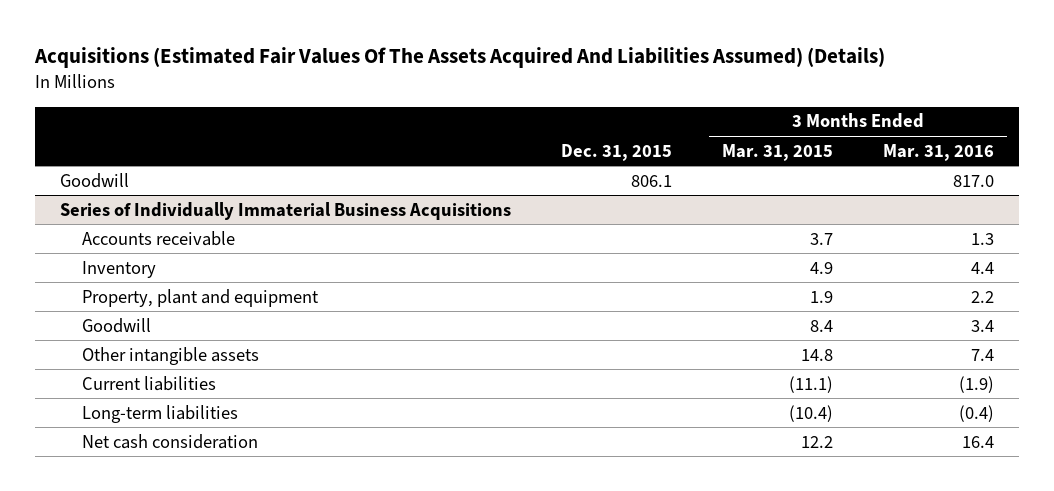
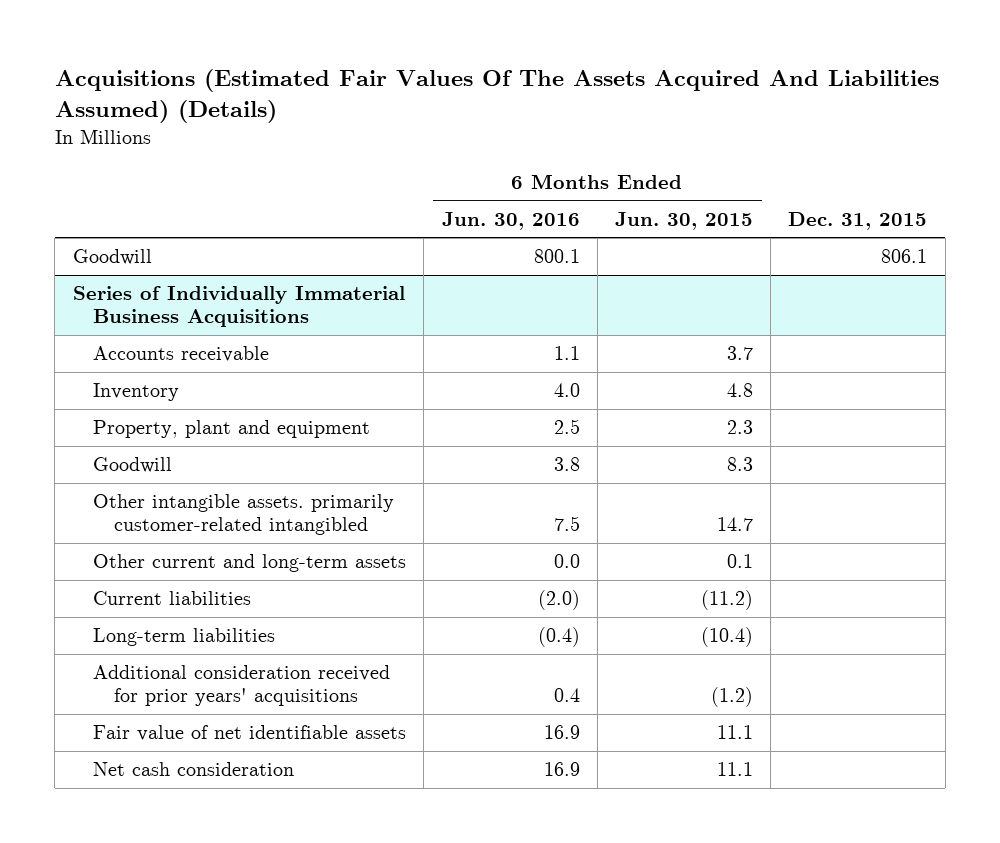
- | Dec. 31, 2015 | 3 Months Ended Mar. 31, 2015 | 3 Months Ended Mar. 31, 2016
+ | 6 Months Ended Jun. 30, 2016 | 6 Months Ended Jun. 30, 2015 | Dec. 31, 2015
@ Series of Individually Immaterial Business Acquisitions
- Other intangible assets | | 14.8 | 7.4
+ Other intangible assets. primarily customer-related intangibled | 7.5 | 14.7 |
+ Other current and long-term assets | 0.0 | 0.1 |
+ Additional consideration received for prior years' acquisitions | 0.4 | (1.2) |
+ Fair value of net identifiable assets | 16.9 | 11.1 |

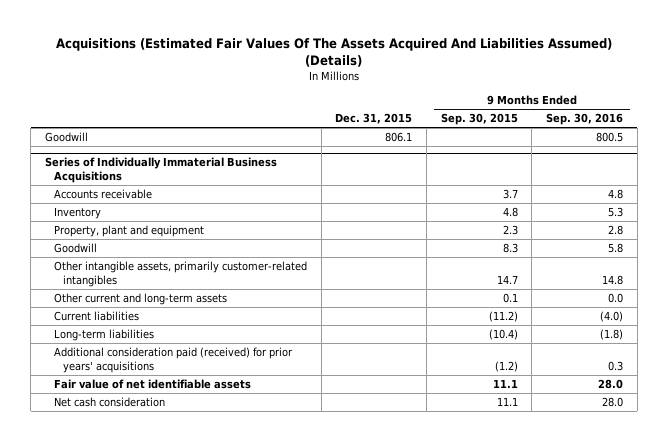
- | 6 Months Ended Jun. 30, 2016 | 6 Months Ended Jun. 30, 2015 | Dec. 31, 2015
+ | Dec. 31, 2015 | 9 Months Ended Sep. 30, 2015 | 9 Months Ended Sep. 30, 2016
@ Series of Individually Immaterial Business Acquisitions
- Other intangible assets. primarily customer-related intangibled | 7.5 | 14.7 |
+ Other intangible assets, primarily customer-related intangibles | | 14.7 | 14.8
- Additional consideration received for prior years' acquisitions | 0.4 | (1.2) |
+ Additional consideration paid (received) for prior years' acquisitions | | (1.2) | 0.3

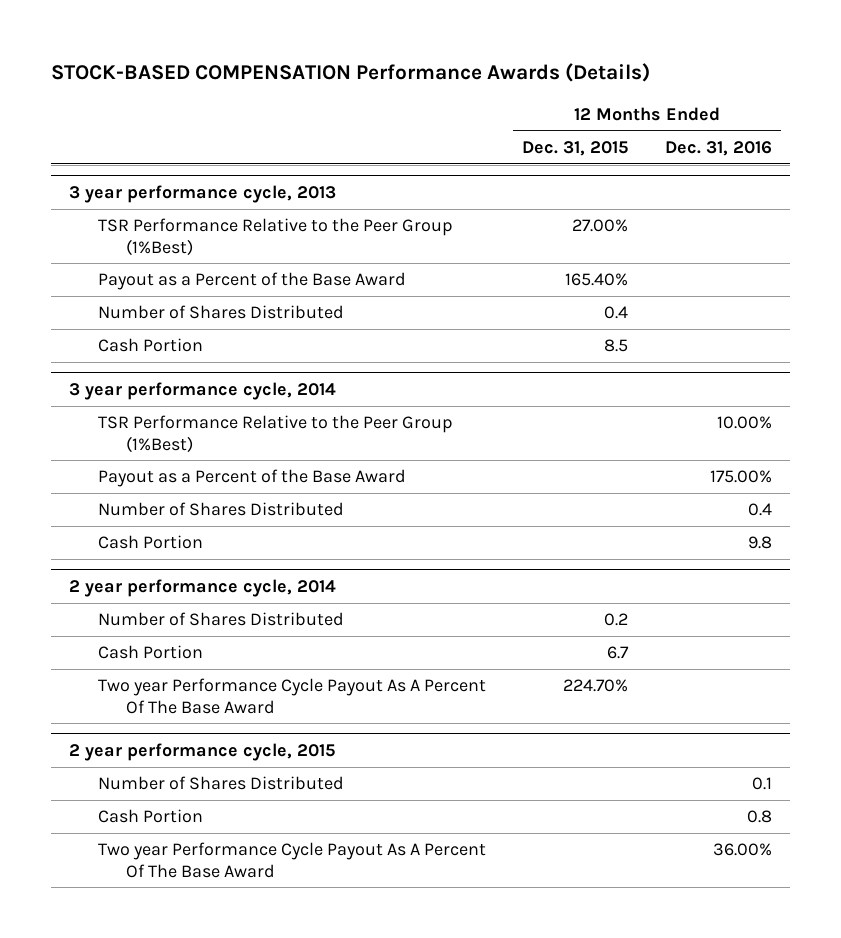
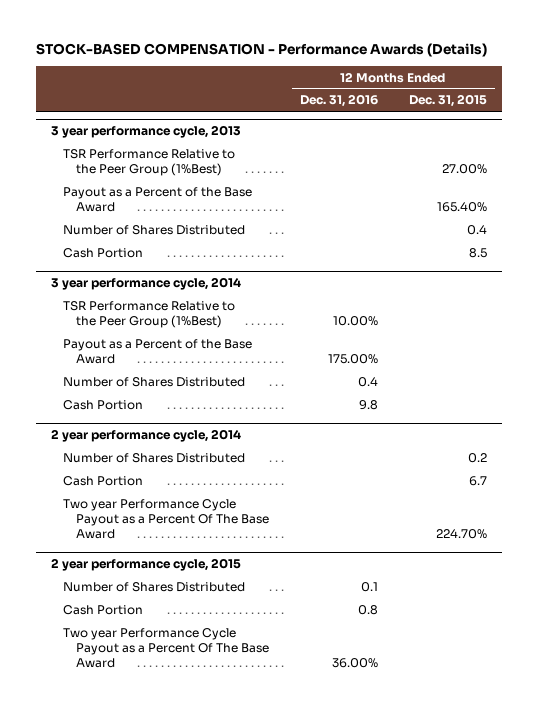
- STOCK-BASED COMPENSATION Performance Awards (Details)
+ STOCK-BASED COMPENSATION - Performance Awards (Details)
- | 12 Months Ended Dec. 31, 2015 | 12 Months Ended Dec. 31, 2016
+ | 12 Months Ended Dec. 31, 2016 | 12 Months Ended Dec. 31, 2015
@ 2 year performance cycle, 2014
- Two year Performance Cycle Payout As A Percent Of The Base Award | 224.70% |
+ Two year Performance Cycle Payout as a Percent Of The Base Award | | 224.70%
@ 2 year performance cycle, 2015
- Two year Performance Cycle Payout As A Percent Of The Base Award | | 36.00%
+ Two year Performance Cycle Payout as a Percent Of The Base Award | 36.00% |

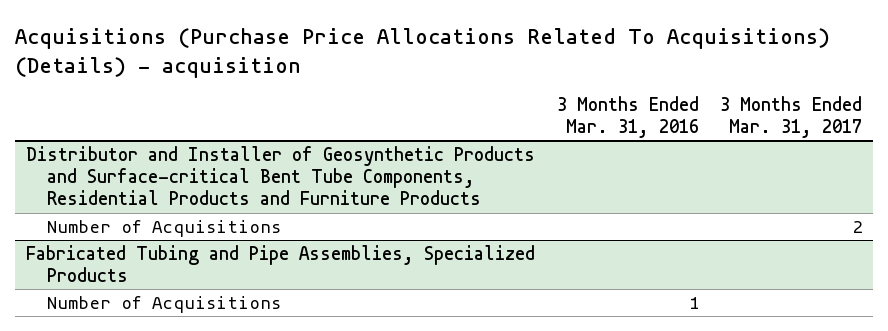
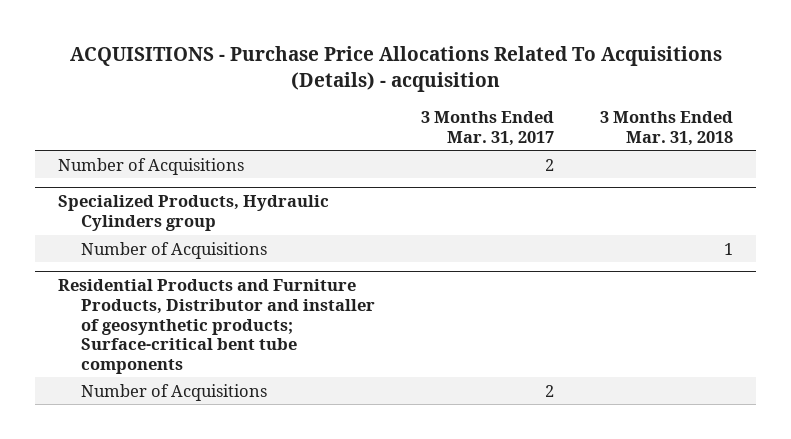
- Acquisitions (Purchase Price Allocations Related To Acquisitions) (Details) - acquisition
+ ACQUISITIONS - Purchase Price Allocations Related To Acquisitions (Details) - acquisition
- | 3 Months Ended Mar. 31, 2016 | 3 Months Ended Mar. 31, 2017
+ | 3 Months Ended Mar. 31, 2017 | 3 Months Ended Mar. 31, 2018
- Distributor and Installer of Geosynthetic Products and Surface-critical Bent Tube Components, Residential Products and Furniture Products
+ Number of Acquisitions | 2 |
+ Specialized Products, Hydraulic Cylinders group
+ Number of Acquisitions | | 1
+ Residential Products and Furniture Products, Distributor and installer of geosynthetic products; Surface-critical bent tube components
- Fabricated Tubing and Pipe Assemblies, Specialized Products
- Number of Acquisitions | 1 |

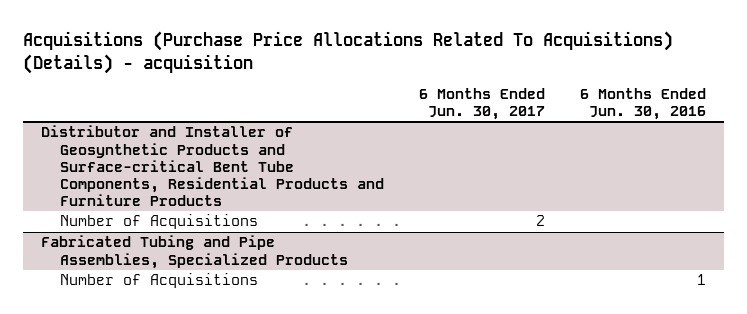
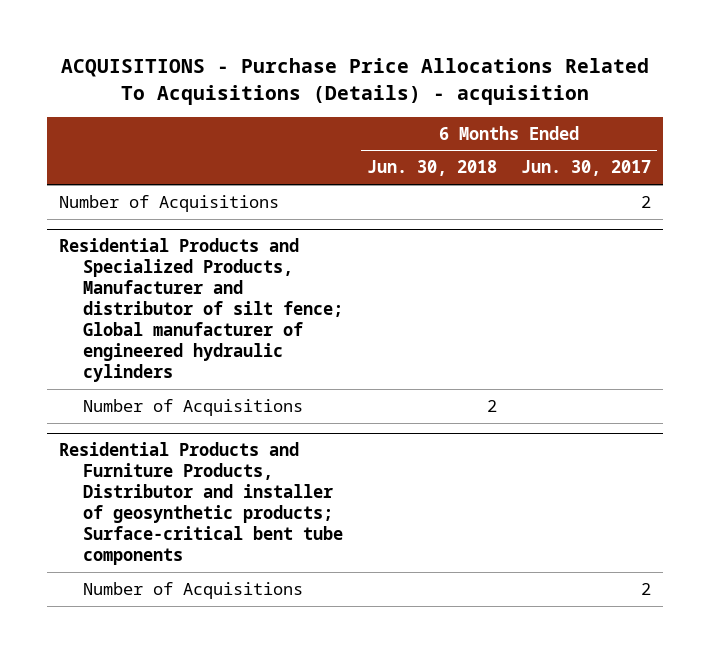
- Acquisitions (Purchase Price Allocations Related To Acquisitions) (Details) - acquisition
+ ACQUISITIONS - Purchase Price Allocations Related To Acquisitions (Details) - acquisition
- | 6 Months Ended Jun. 30, 2017 | 6 Months Ended Jun. 30, 2016
+ | 6 Months Ended Jun. 30, 2018 | 6 Months Ended Jun. 30, 2017
- Distributor and Installer of Geosynthetic Products and Surface-critical Bent Tube Components, Residential Products and Furniture Products
+ Number of Acquisitions | | 2
+ Residential Products and Specialized Products, Manufacturer and distributor of silt fence; Global manufacturer of engineered hydraulic cylinders
+ Number of Acquisitions | 2 |
+ Residential Products and Furniture Products, Distributor and installer of geosynthetic products; Surface-critical bent tube components
- Fabricated Tubing and Pipe Assemblies, Specialized Products
- Number of Acquisitions | | 1

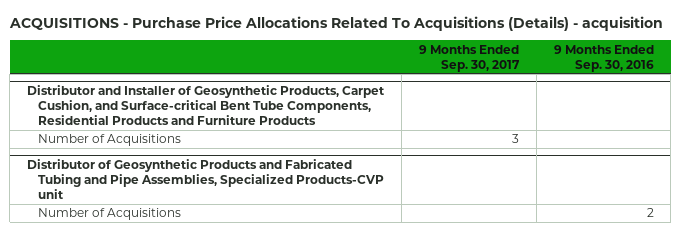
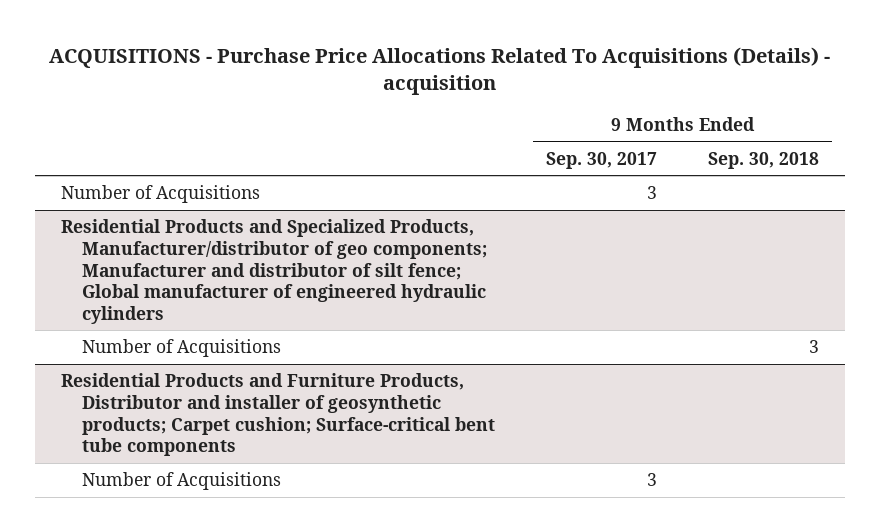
- | 9 Months Ended Sep. 30, 2017 | 9 Months Ended Sep. 30, 2016
+ | 9 Months Ended Sep. 30, 2017 | 9 Months Ended Sep. 30, 2018
- Distributor and Installer of Geosynthetic Products, Carpet Cushion, and Surface-critical Bent Tube Components, Residential Products and Furniture Products
+ Number of Acquisitions | 3 |
+ Residential Products and Specialized Products, Manufacturer/distributor of geo components; Manufacturer and distributor of silt fence; Global manufacturer of engineered hydraulic cylinders
+ Number of Acquisitions | | 3
+ Residential Products and Furniture Products, Distributor and installer of geosynthetic products; Carpet cushion; Surface-critical bent tube components
- Distributor of Geosynthetic Products and Fabricated Tubing and Pipe Assemblies, Specialized Products-CVP unit
- Number of Acquisitions | | 2

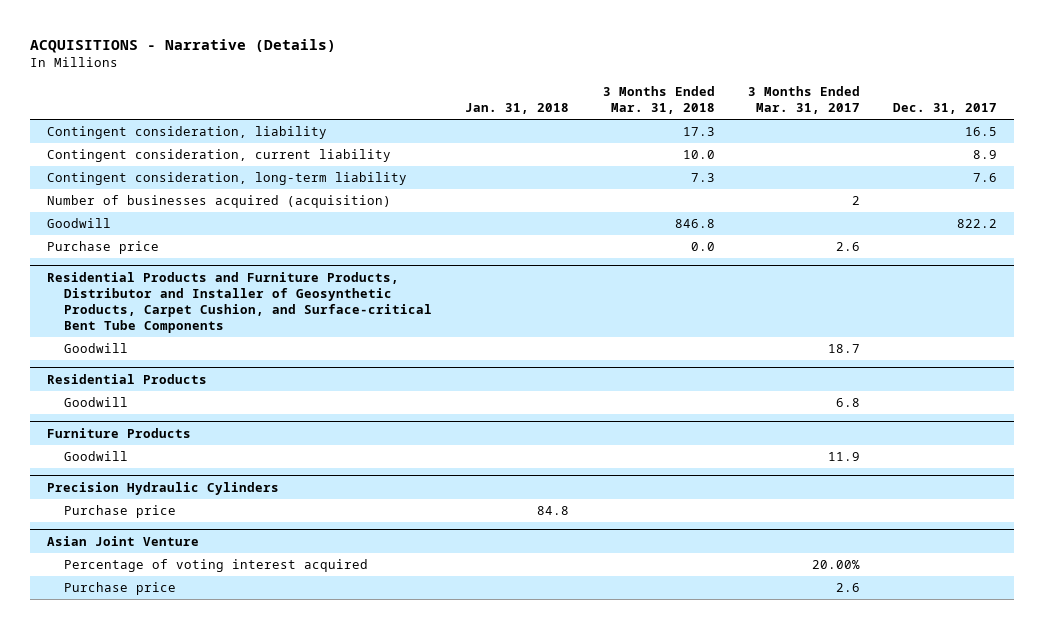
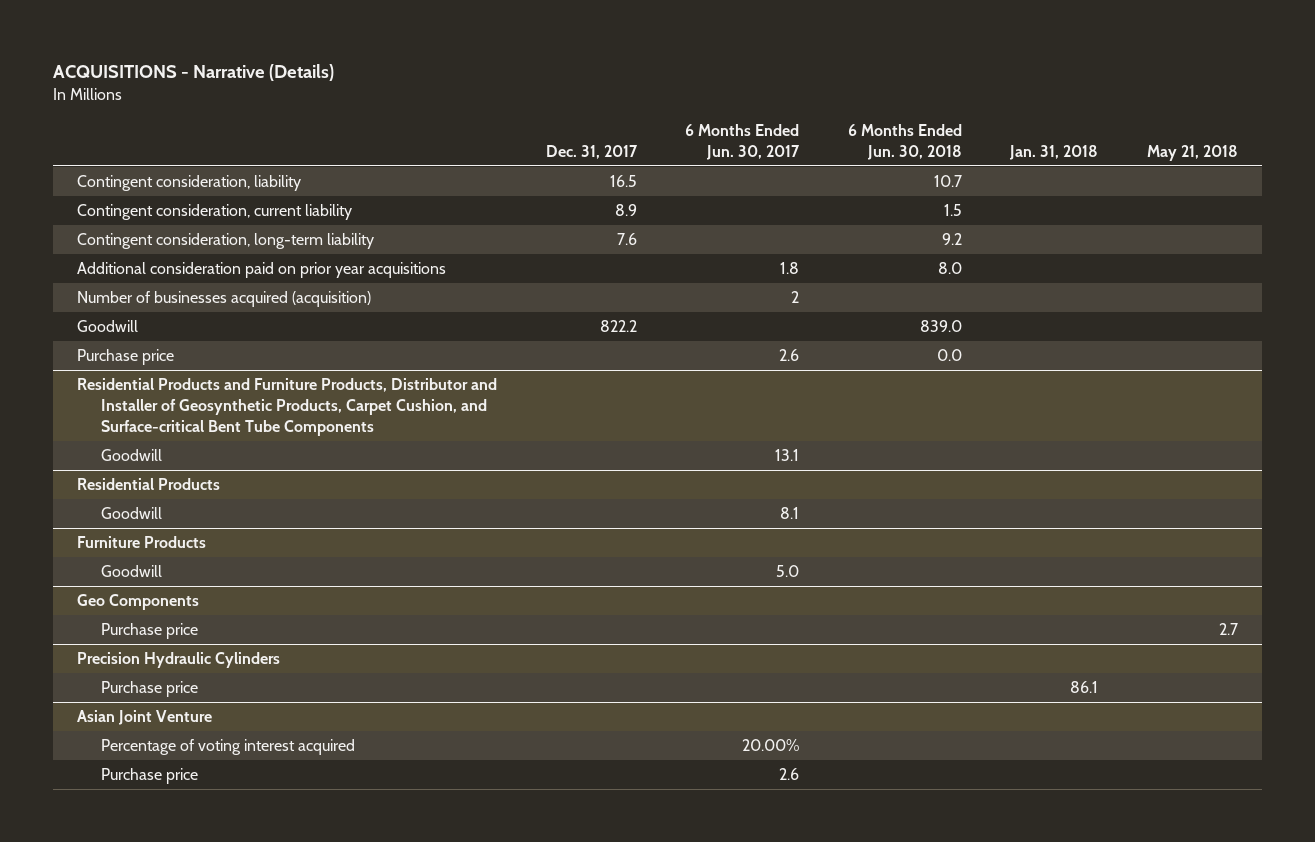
- | Jan. 31, 2018 | 3 Months Ended Mar. 31, 2018 | 3 Months Ended Mar. 31, 2017 | Dec. 31, 2017
+ | Dec. 31, 2017 | 6 Months Ended Jun. 30, 2017 | 6 Months Ended Jun. 30, 2018 | Jan. 31, 2018 | May 21, 2018
+ Additional consideration paid on prior year acquisitions | | 1.8 | 8.0 | |
+ Geo Components
+ Purchase price | | | | | 2.7
@ Precision Hydraulic Cylinders
- Purchase price | 84.8 | | |
+ Purchase price | | | | 86.1 |

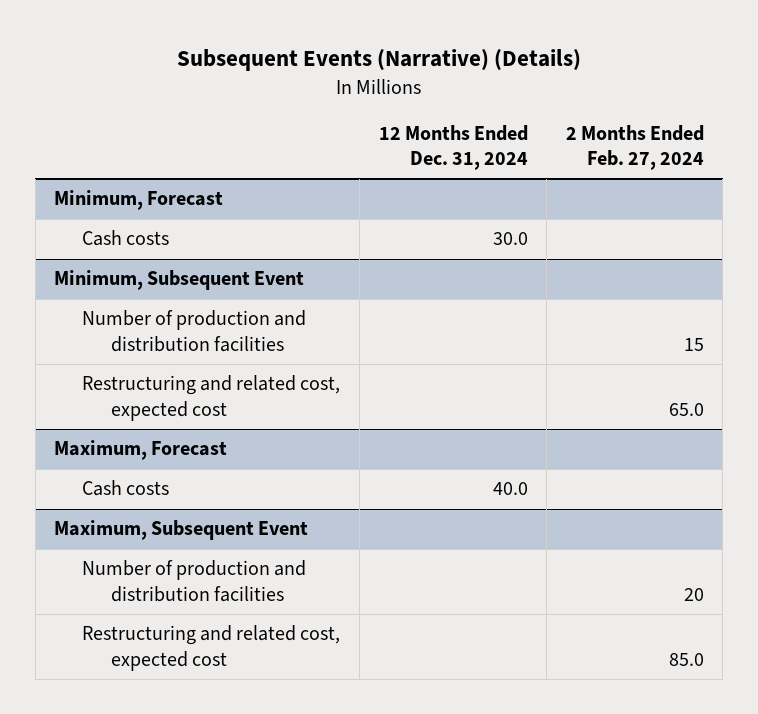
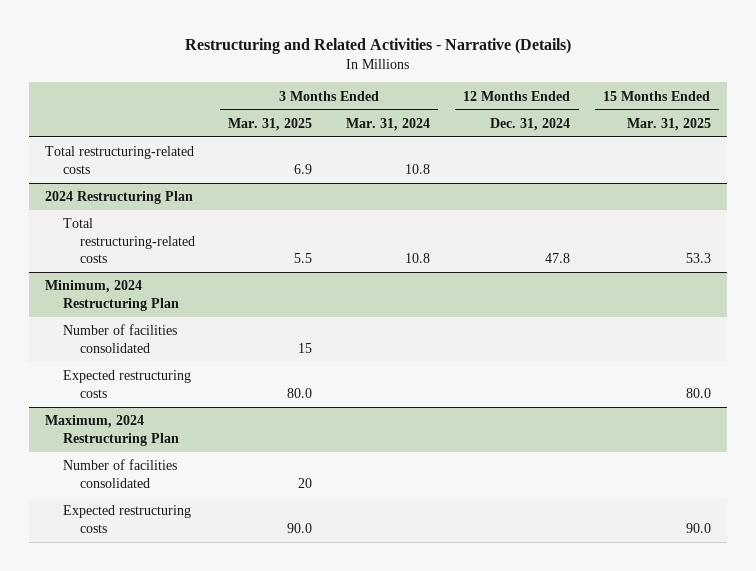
- Subsequent Events (Narrative) (Details)
+ Restructuring and Related Activities - Narrative (Details)
- | 12 Months Ended Dec. 31, 2024 | 2 Months Ended Feb. 27, 2024
+ | 3 Months Ended Mar. 31, 2025 | 3 Months Ended Mar. 31, 2024 | 12 Months Ended Dec. 31, 2024 | 15 Months Ended Mar. 31, 2025
- Minimum, Forecast
- Cash costs | 30.0 |
- Minimum, Subsequent Event
- Number of production and distribution facilities | | 15
- Restructuring and related cost, expected cost | | 65.0
- Maximum, Forecast
- Cash costs | 40.0 |
- Maximum, Subsequent Event
- Number of production and distribution facilities | | 20
- Restructuring and related cost, expected cost | | 85.0
+ Total restructuring-related costs | 6.9 | 10.8 | |
+ 2024 Restructuring Plan
+ Total restructuring-related costs | 5.5 | 10.8 | 47.8 | 53.3
+ Minimum, 2024 Restructuring Plan
+ Number of facilities consolidated | 15 | | |
+ Expected restructuring costs | 80.0 | | | 80.0
+ Maximum, 2024 Restructuring Plan
+ Number of facilities consolidated | 20 | | |
+ Expected restructuring costs | 90.0 | | | 90.0

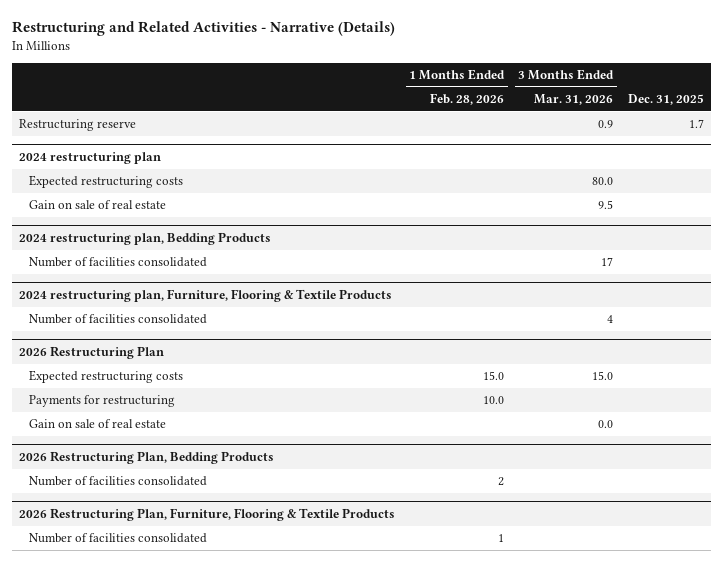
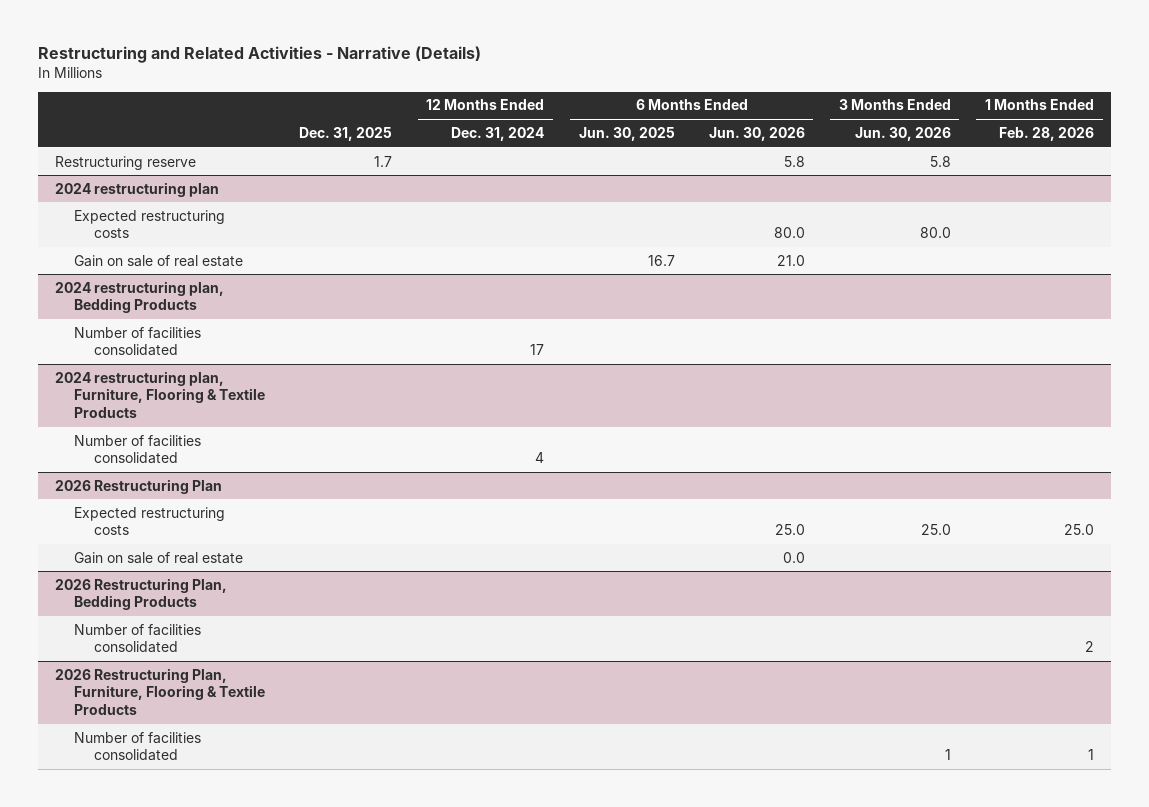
- | 1 Months Ended Feb. 28, 2026 | 3 Months Ended Mar. 31, 2026 | Dec. 31, 2025
+ | Dec. 31, 2025 | 12 Months Ended Dec. 31, 2024 | 6 Months Ended Jun. 30, 2025 | 6 Months Ended Jun. 30, 2026 | 3 Months Ended Jun. 30, 2026 | 1 Months Ended Feb. 28, 2026
@ 2026 Restructuring Plan
- Expected restructuring costs | 15.0 | 15.0 |
- Payments for restructuring | 10.0 | |
+ Expected restructuring costs | | | | 25.0 | 25.0 | 25.0

